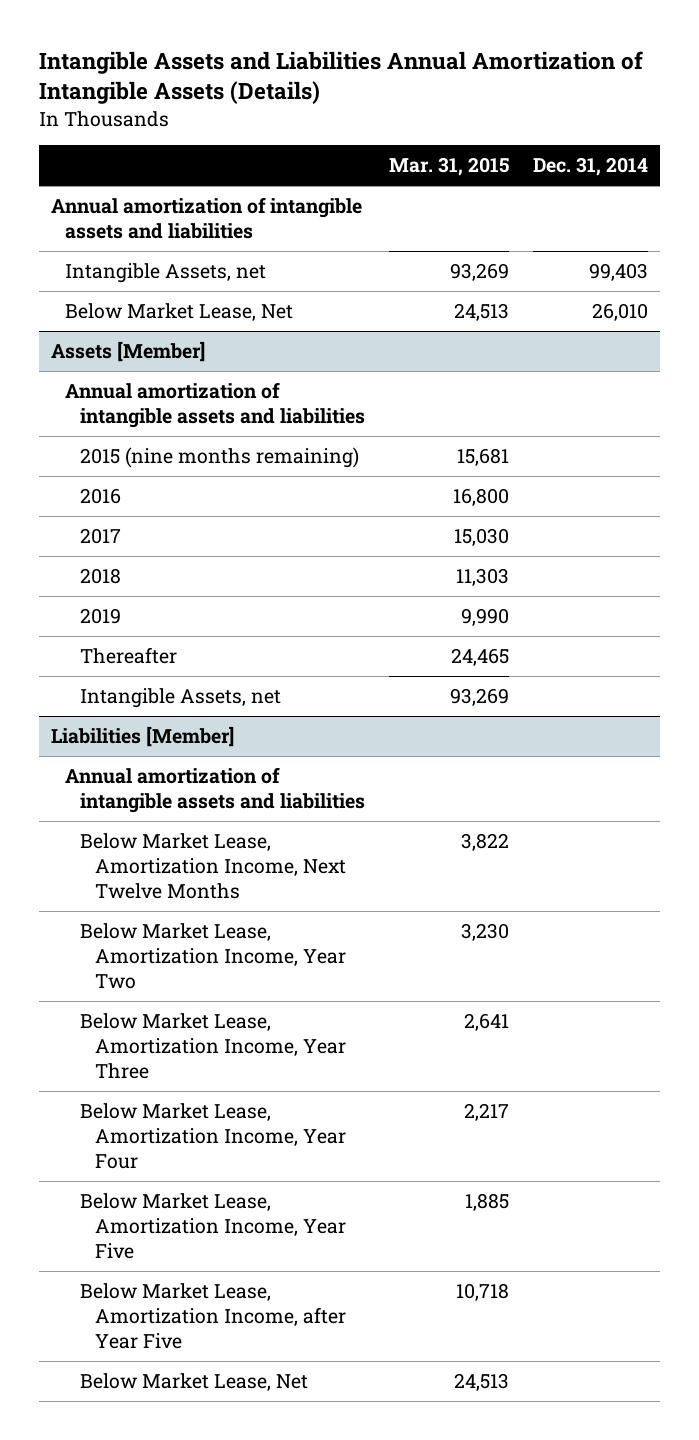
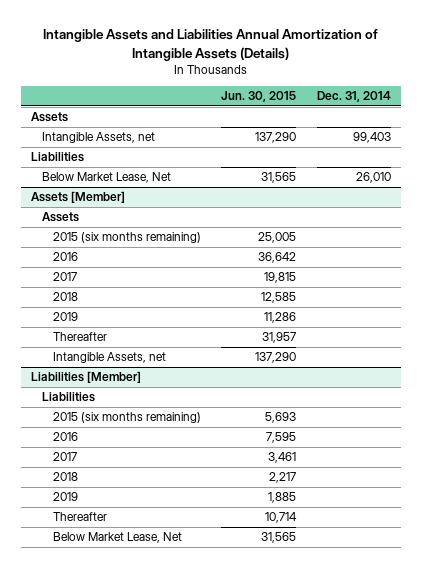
- | Mar. 31, 2015 | Dec. 31, 2014
+ | Jun. 30, 2015 | Dec. 31, 2014
- Annual amortization of intangible assets and liabilities
+ Assets
+ Liabilities
@ Assets [Member]
- Annual amortization of intangible assets and liabilities
- 2015 (nine months remaining) | 15,681 |
+ Assets
+ 2015 (six months remaining) | 25,005 |
@ Liabilities [Member]
- Annual amortization of intangible assets and liabilities
- Below Market Lease, Amortization Income, Next Twelve Months | 3,822 |
- Below Market Lease, Amortization Income, Year Two | 3,230 |
- Below Market Lease, Amortization Income, Year Three | 2,641 |
- Below Market Lease, Amortization Income, Year Four | 2,217 |
- Below Market Lease, Amortization Income, Year Five | 1,885 |
- Below Market Lease, Amortization Income, after Year Five | 10,718 |
+ Liabilities
+ 2015 (six months remaining) | 5,693 |
+ 2016 | 7,595 |
+ 2017 | 3,461 |
+ 2018 | 2,217 |
+ 2019 | 1,885 |
+ Thereafter | 10,714 |

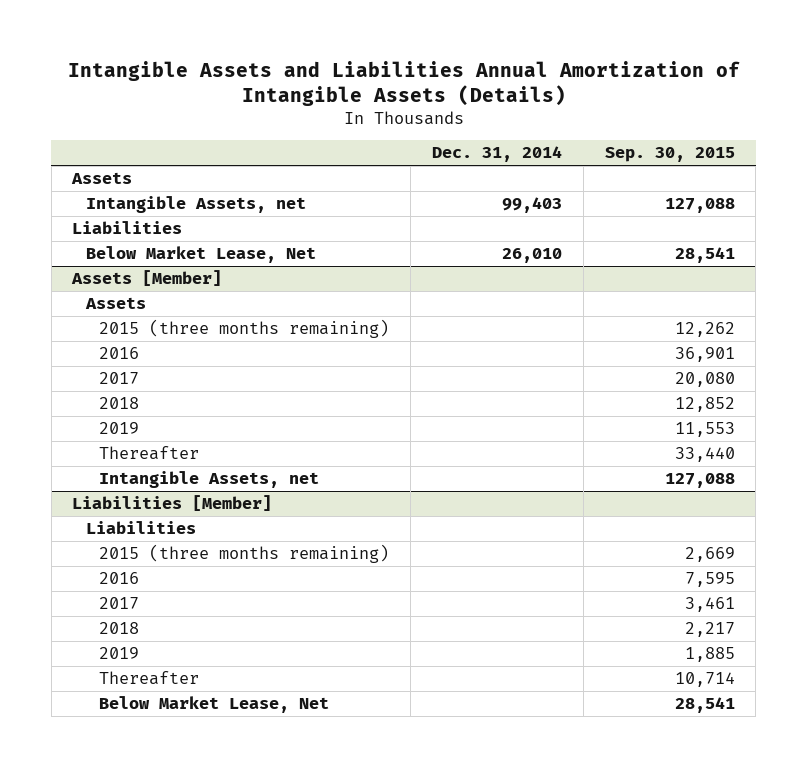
- | Jun. 30, 2015 | Dec. 31, 2014
+ | Dec. 31, 2014 | Sep. 30, 2015
@ Assets [Member]
- 2015 (six months remaining) | 25,005 |
+ 2015 (three months remaining) | | 12,262
@ Liabilities [Member]
- 2015 (six months remaining) | 5,693 |
+ 2015 (three months remaining) | | 2,669

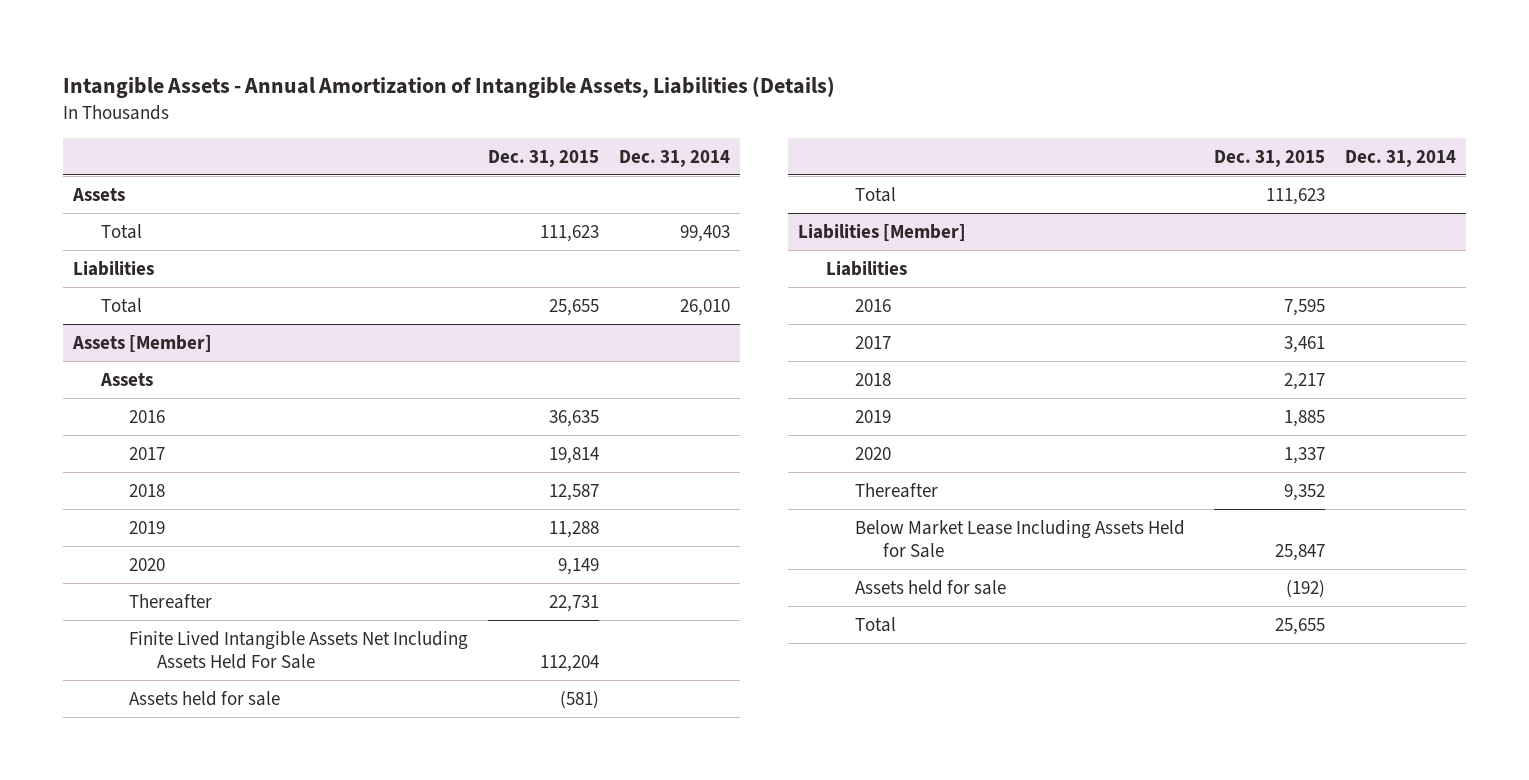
- Intangible Assets and Liabilities Annual Amortization of Intangible Assets (Details)
+ Intangible Assets - Annual Amortization of Intangible Assets, Liabilities (Details)
- | Dec. 31, 2014 | Sep. 30, 2015
+ | Dec. 31, 2015 | Dec. 31, 2014
- Intangible Assets, net | 99,403 | 127,088
+ Total | 111,623 | 99,403
- Below Market Lease, Net | 26,010 | 28,541
+ Total | 25,655 | 26,010
@ Assets [Member]
- 2015 (three months remaining) | | 12,262
+ 2020 | 9,149 |
- Intangible Assets, net | | 127,088
+ Finite Lived Intangible Assets Net Including Assets Held For Sale | 112,204 |
+ Assets held for sale | (581) |
+ Total | 111,623 |
@ Liabilities [Member]
- 2015 (three months remaining) | | 2,669
+ 2020 | 1,337 |
- Below Market Lease, Net | | 28,541
+ Below Market Lease Including Assets Held for Sale | 25,847 |
+ Assets held for sale | (192) |
+ Total | 25,655 |

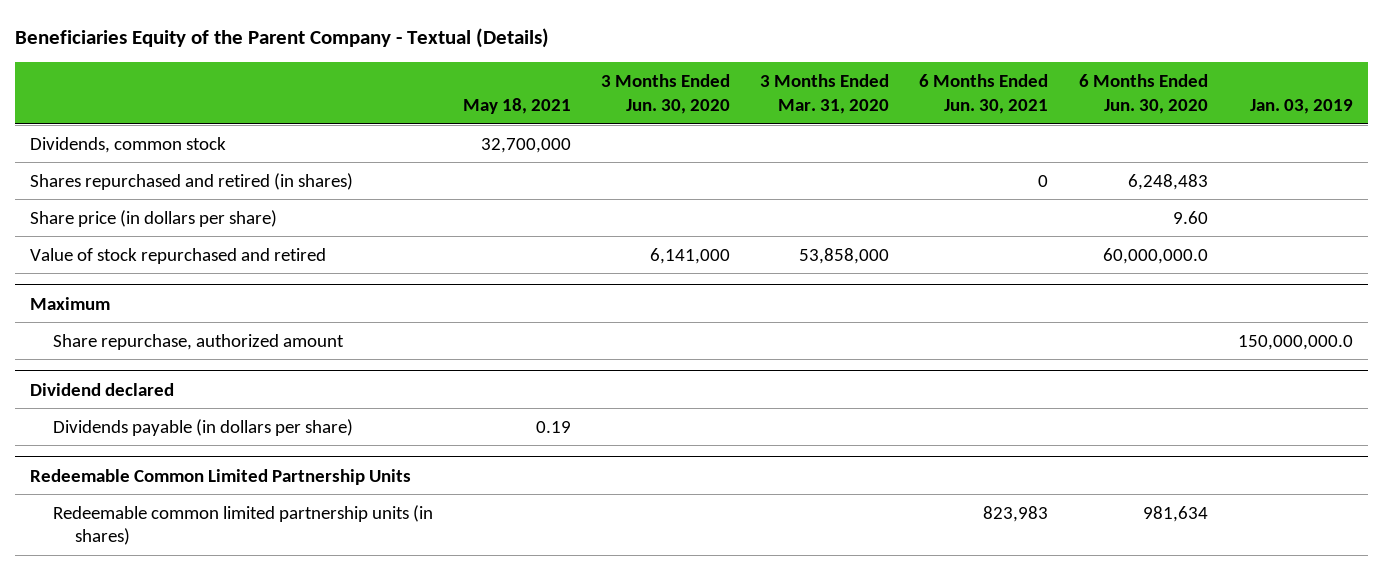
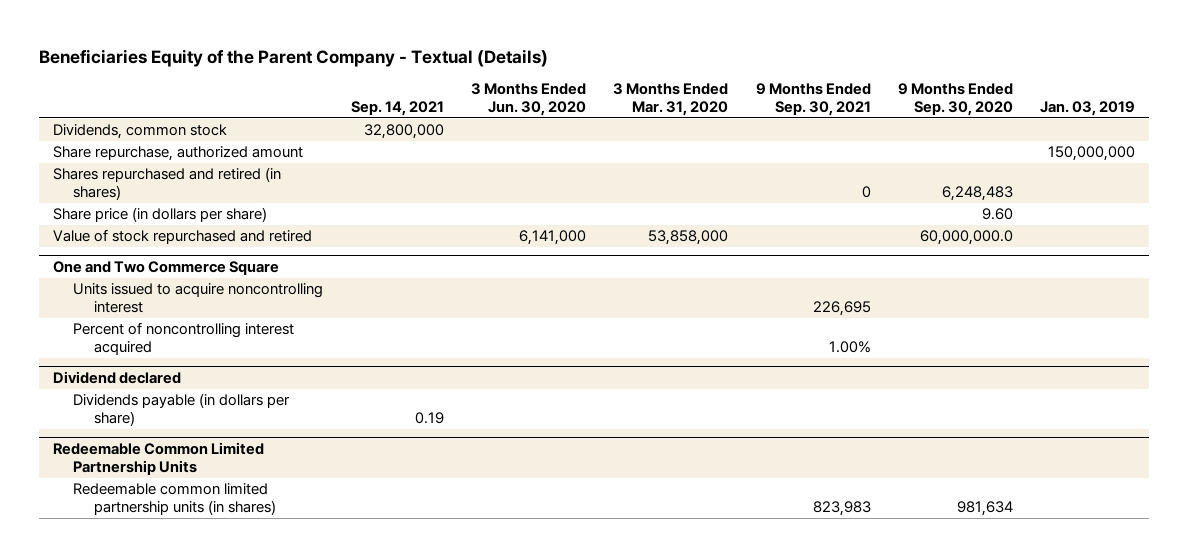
- | May 18, 2021 | 3 Months Ended Jun. 30, 2020 | 3 Months Ended Mar. 31, 2020 | 6 Months Ended Jun. 30, 2021 | 6 Months Ended Jun. 30, 2020 | Jan. 03, 2019
+ | Sep. 14, 2021 | 3 Months Ended Jun. 30, 2020 | 3 Months Ended Mar. 31, 2020 | 9 Months Ended Sep. 30, 2021 | 9 Months Ended Sep. 30, 2020 | Jan. 03, 2019
+ Share repurchase, authorized amount | | | | | | 150,000,000
- Maximum
- Share repurchase, authorized amount | | | | | | 150,000,000.0
+ One and Two Commerce Square
+ Units issued to acquire noncontrolling interest | | | | 226,695 | |
+ Percent of noncontrolling interest acquired | | | | 1.00% | |

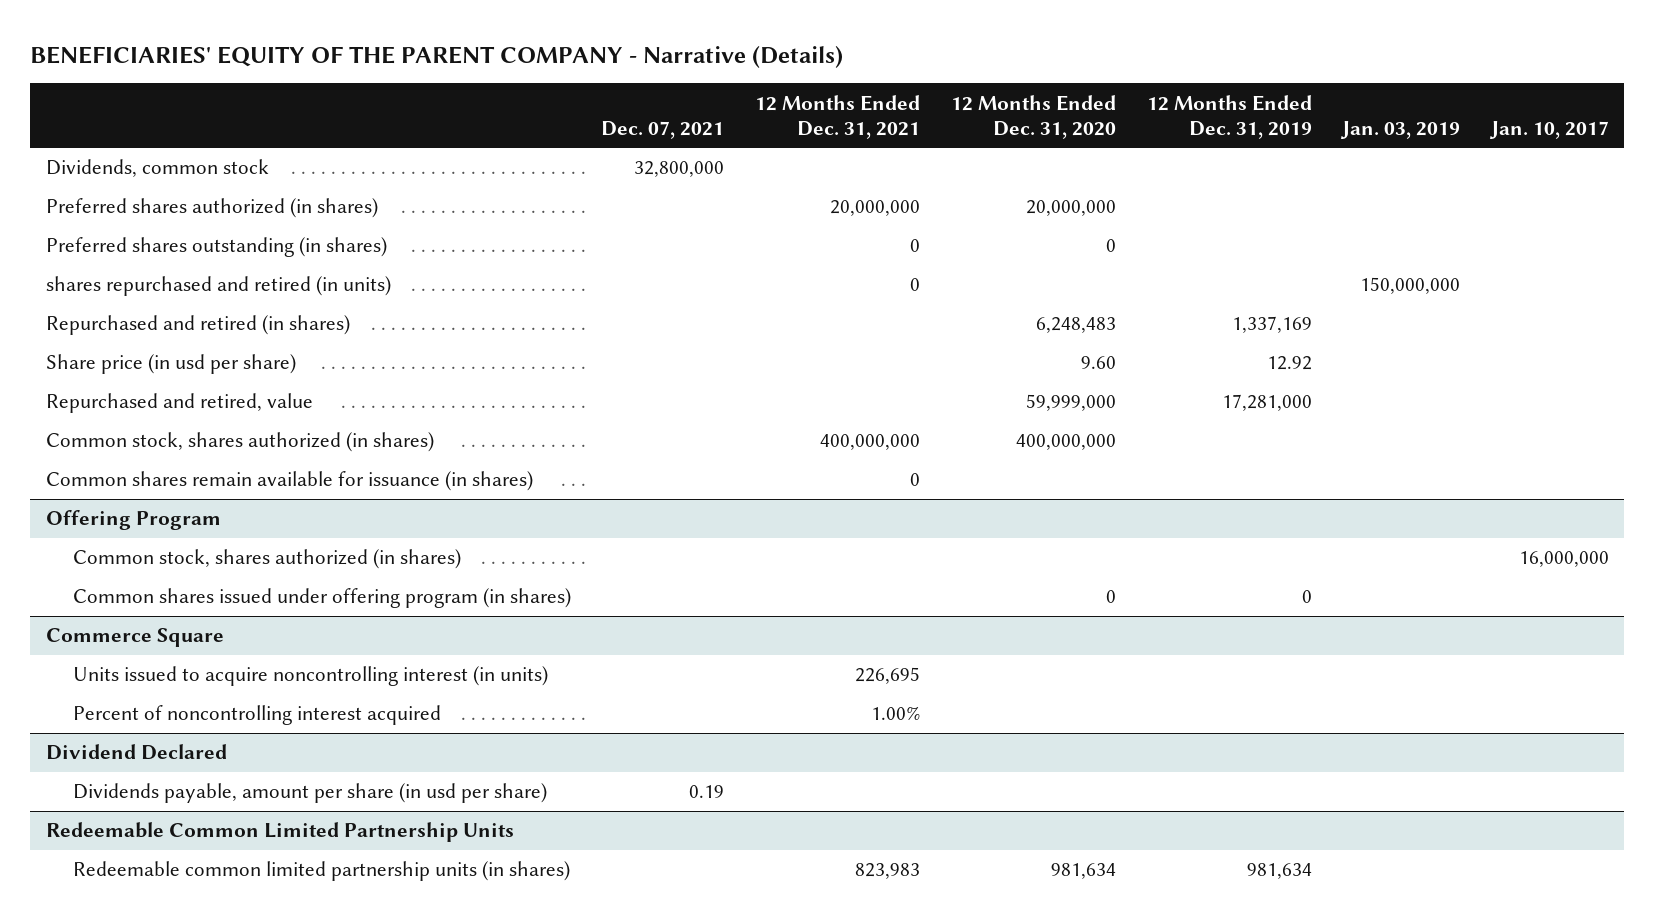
- Beneficiaries Equity of the Parent Company - Textual (Details)
+ BENEFICIARIES' EQUITY OF THE PARENT COMPANY - Narrative (Details)
- | Sep. 14, 2021 | 3 Months Ended Jun. 30, 2020 | 3 Months Ended Mar. 31, 2020 | 9 Months Ended Sep. 30, 2021 | 9 Months Ended Sep. 30, 2020 | Jan. 03, 2019
+ | Dec. 07, 2021 | 12 Months Ended Dec. 31, 2021 | 12 Months Ended Dec. 31, 2020 | 12 Months Ended Dec. 31, 2019 | Jan. 03, 2019 | Jan. 10, 2017
- Share repurchase, authorized amount | | | | | | 150,000,000
- Shares repurchased and retired (in shares) | | | | 0 | 6,248,483 |
- Share price (in dollars per share) | | | | | 9.60 |
- Value of stock repurchased and retired | | 6,141,000 | 53,858,000 | | 60,000,000.0 |
- One and Two Commerce Square
- Units issued to acquire noncontrolling interest | | | | 226,695 | |
+ Preferred shares authorized (in shares) | | 20,000,000 | 20,000,000 | | |
+ Preferred shares outstanding (in shares) | | 0 | 0 | | |
+ shares repurchased and retired (in units) | | 0 | | | 150,000,000 |
+ Repurchased and retired (in shares) | | | 6,248,483 | 1,337,169 | |
+ Share price (in usd per share) | | | 9.60 | 12.92 | |
+ Repurchased and retired, value | | | 59,999,000 | 17,281,000 | |
+ Common stock, shares authorized (in shares) | | 400,000,000 | 400,000,000 | | |
+ Common shares remain available for issuance (in shares) | | 0 | | | |
+ Offering Program
+ Common stock, shares authorized (in shares) | | | | | | 16,000,000
+ Common shares issued under offering program (in shares) | | | 0 | 0 | |
+ Commerce Square
+ Units issued to acquire noncontrolling interest (in units) | | 226,695 | | | |
- Dividend declared
- Dividends payable (in dollars per share) | 0.19 | | | | |
+ Dividend Declared
+ Dividends payable, amount per share (in usd per share) | 0.19 | | | | |

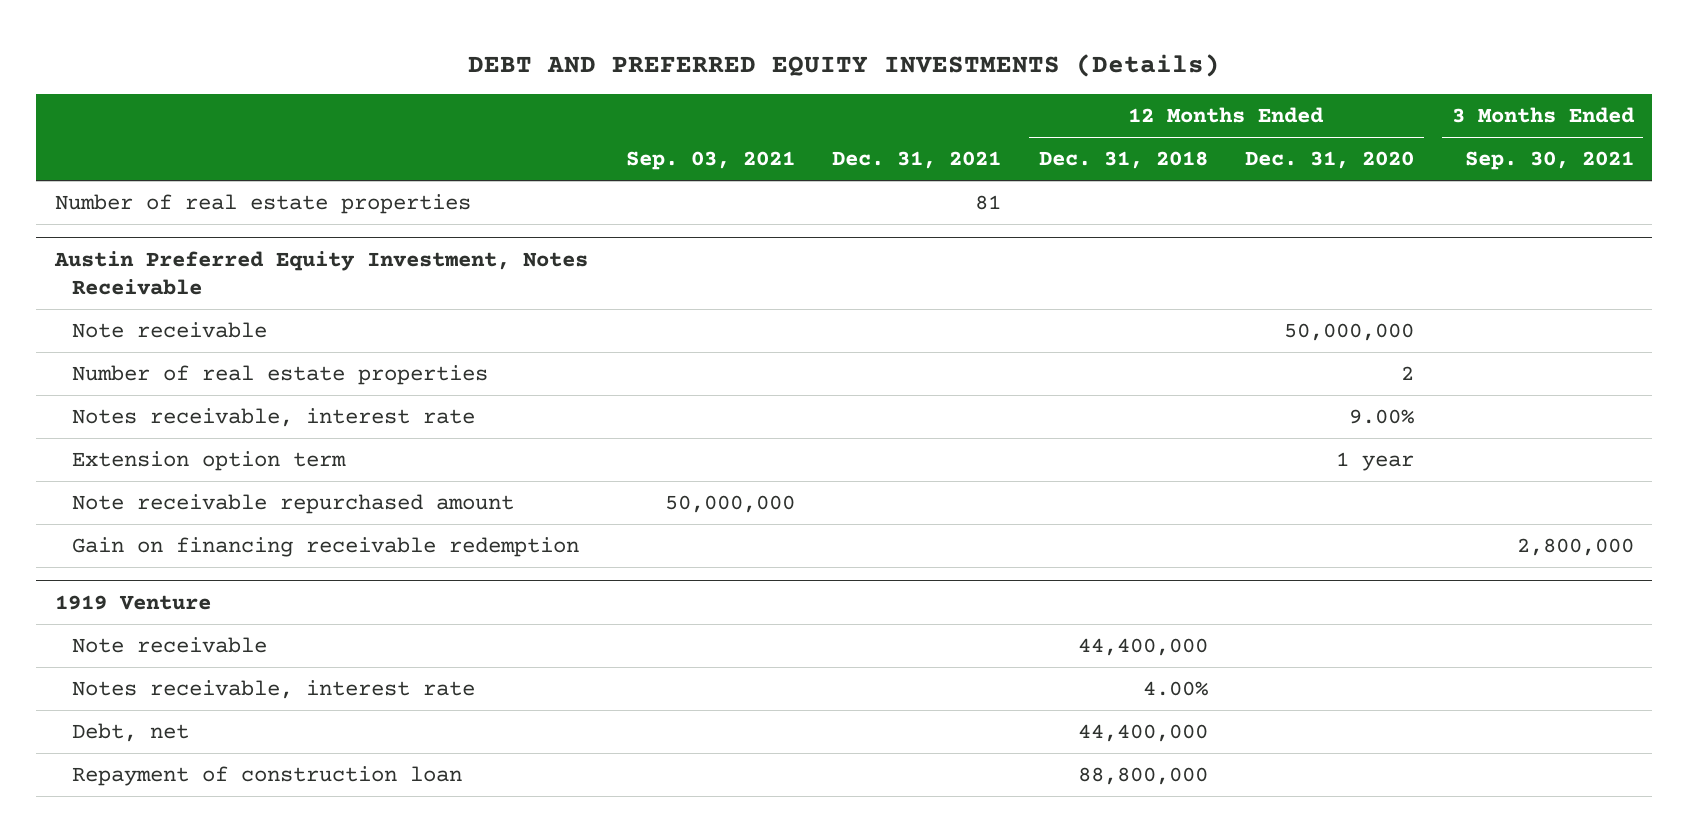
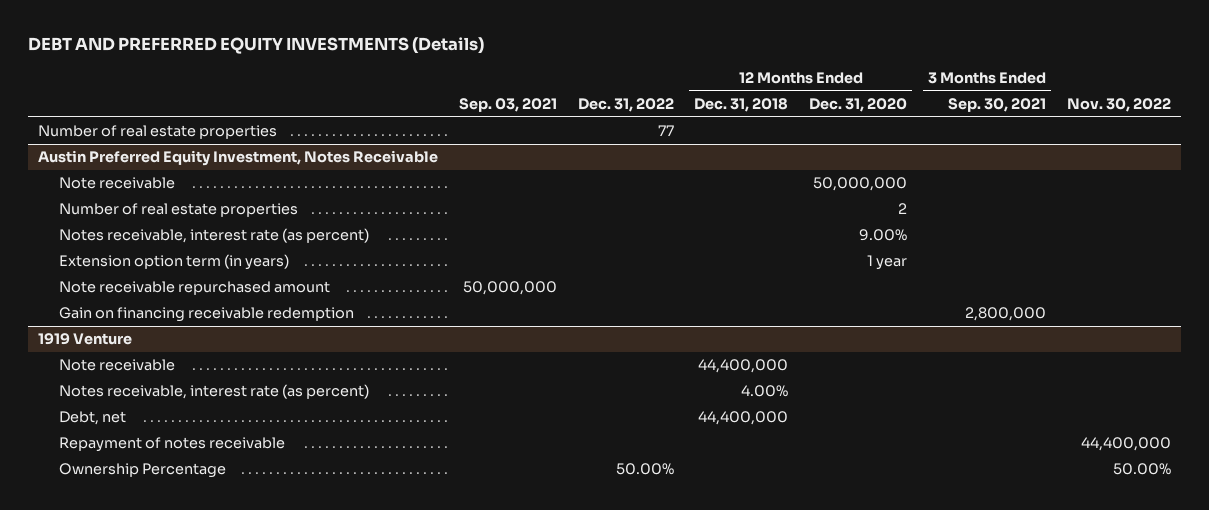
- | Sep. 03, 2021 | Dec. 31, 2021 | 12 Months Ended Dec. 31, 2018 | 12 Months Ended Dec. 31, 2020 | 3 Months Ended Sep. 30, 2021
+ | Sep. 03, 2021 | Dec. 31, 2022 | 12 Months Ended Dec. 31, 2018 | 12 Months Ended Dec. 31, 2020 | 3 Months Ended Sep. 30, 2021 | Nov. 30, 2022
@ Austin Preferred Equity Investment, Notes Receivable
- Notes receivable, interest rate | | | | 9.00% |
- Extension option term | | | | 1 year |
+ Notes receivable, interest rate (as percent) | | | | 9.00% | |
+ Extension option term (in years) | | | | 1 year | |
@ 1919 Venture
- Notes receivable, interest rate | | | 4.00% | |
+ Notes receivable, interest rate (as percent) | | | 4.00% | | |
- Repayment of construction loan | | | 88,800,000 | |
+ Repayment of notes receivable | | | | | | 44,400,000
+ Ownership Percentage | | 50.00% | | | | 50.00%

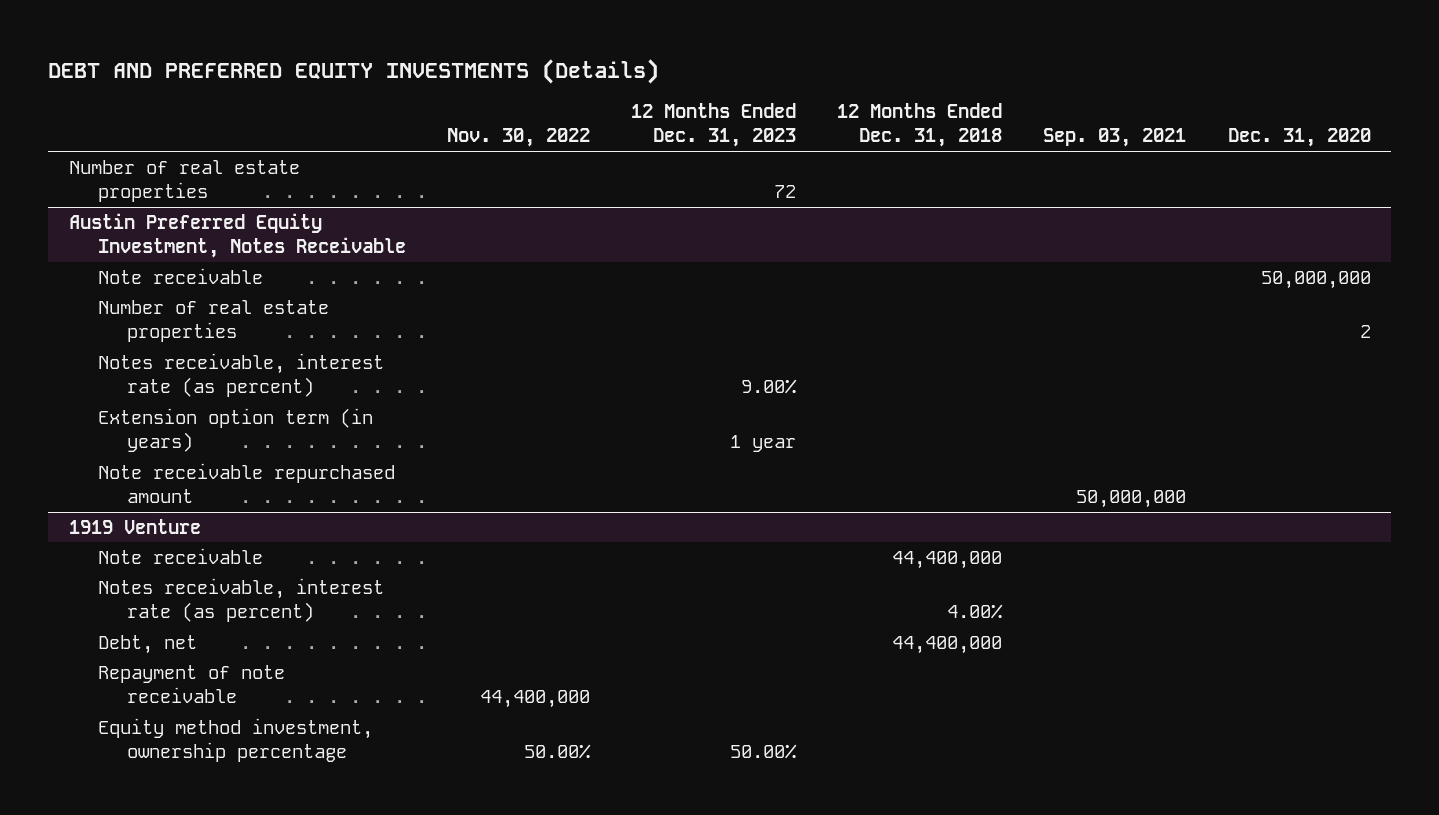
- | Sep. 03, 2021 | Dec. 31, 2022 | 12 Months Ended Dec. 31, 2018 | 12 Months Ended Dec. 31, 2020 | 3 Months Ended Sep. 30, 2021 | Nov. 30, 2022
+ | Nov. 30, 2022 | 12 Months Ended Dec. 31, 2023 | 12 Months Ended Dec. 31, 2018 | Sep. 03, 2021 | Dec. 31, 2020
@ Austin Preferred Equity Investment, Notes Receivable
- Gain on financing receivable redemption | | | | | 2,800,000 |
@ 1919 Venture
- Repayment of notes receivable | | | | | | 44,400,000
- Ownership Percentage | | 50.00% | | | | 50.00%
+ Repayment of note receivable | 44,400,000 | | | |
+ Equity method investment, ownership percentage | 50.00% | 50.00% | | |

